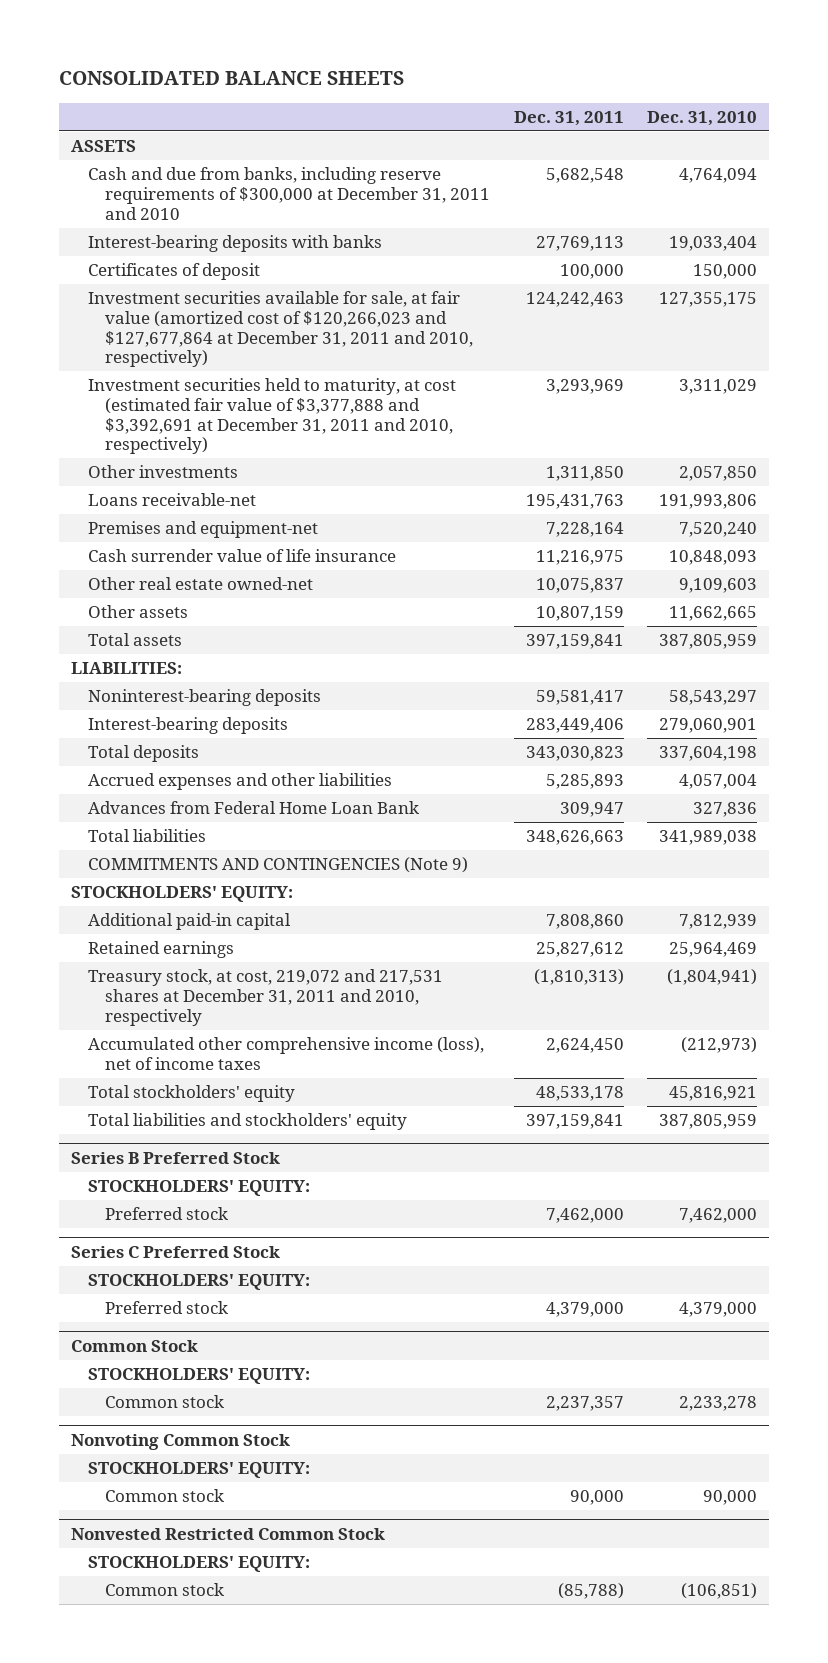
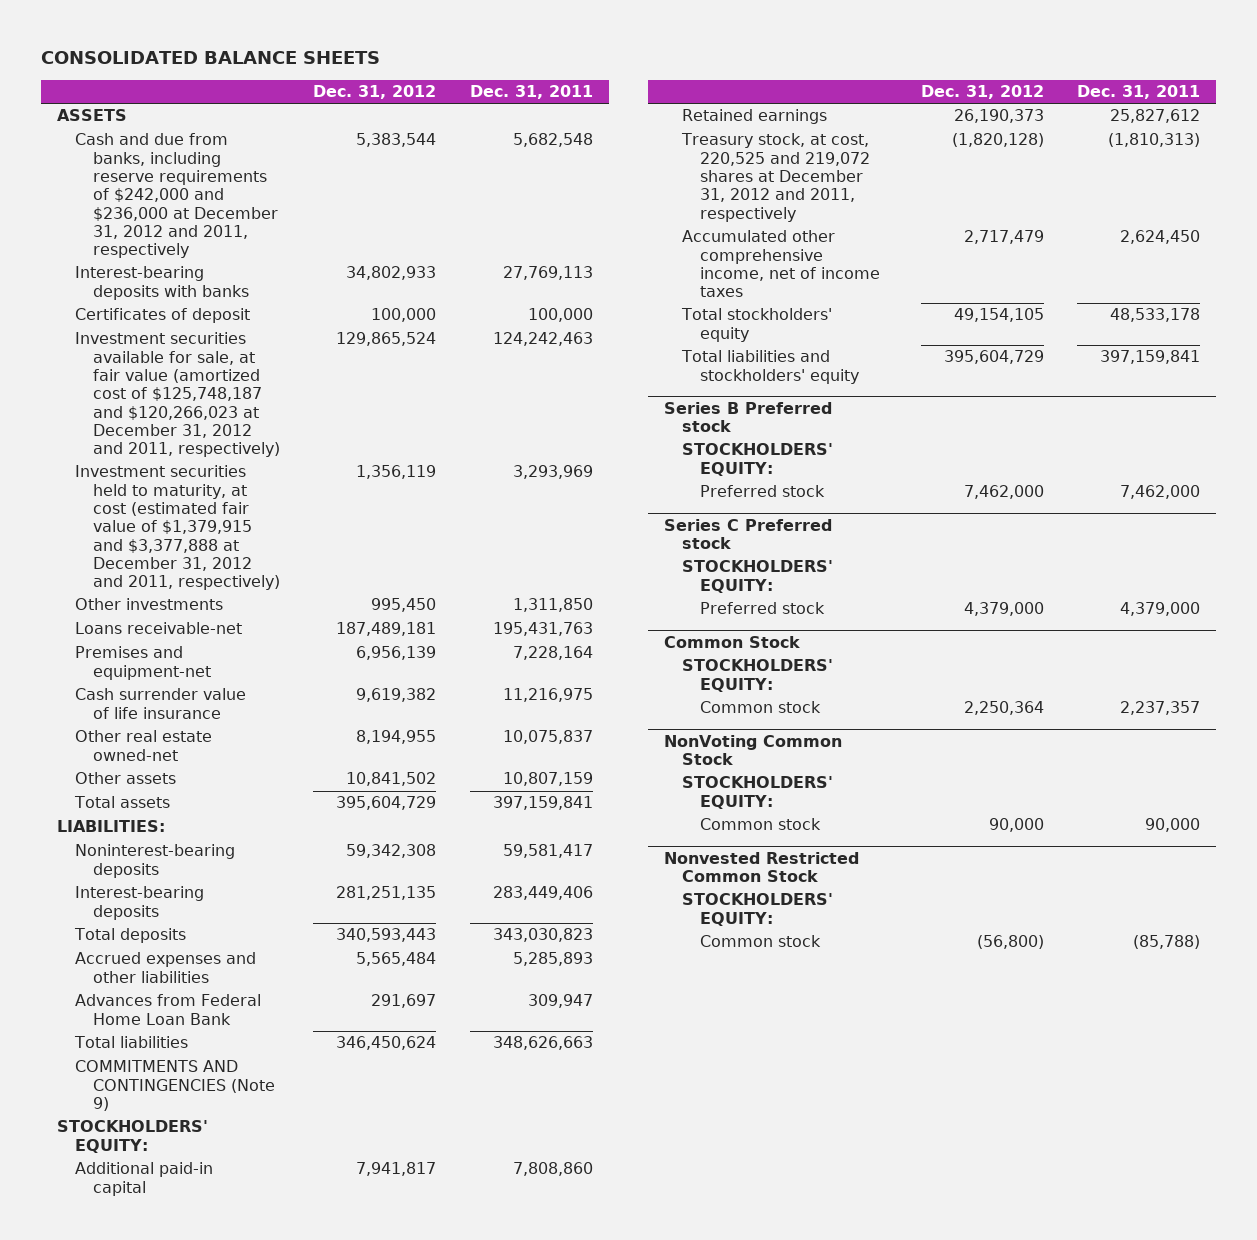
- | Dec. 31, 2011 | Dec. 31, 2010
+ | Dec. 31, 2012 | Dec. 31, 2011
- Cash and due from banks, including reserve requirements of $300,000 at December 31, 2011 and 2010 | 5,682,548 | 4,764,094
+ Cash and due from banks, including reserve requirements of $242,000 and $236,000 at December 31, 2012 and 2011, respectively | 5,383,544 | 5,682,548
- Investment securities available for sale, at fair value (amortized cost of $120,266,023 and $127,677,864 at December 31, 2011 and 2010, respectively) | 124,242,463 | 127,355,175
- Investment securities held to maturity, at cost (estimated fair value of $3,377,888 and $3,392,691 at December 31, 2011 and 2010, respectively) | 3,293,969 | 3,311,029
+ Investment securities available for sale, at fair value (amortized cost of $125,748,187 and $120,266,023 at December 31, 2012 and 2011, respectively) | 129,865,524 | 124,242,463
+ Investment securities held to maturity, at cost (estimated fair value of $1,379,915 and $3,377,888 at December 31, 2012 and 2011, respectively) | 1,356,119 | 3,293,969
- Treasury stock, at cost, 219,072 and 217,531 shares at December 31, 2011 and 2010, respectively | (1,810,313) | (1,804,941)
- Accumulated other comprehensive income (loss), net of income taxes | 2,624,450 | (212,973)
+ Treasury stock, at cost, 220,525 and 219,072 shares at December 31, 2012 and 2011, respectively | (1,820,128) | (1,810,313)
+ Accumulated other comprehensive income, net of income taxes | 2,717,479 | 2,624,450
- Series B Preferred Stock
+ Series B Preferred stock
- Series C Preferred Stock
+ Series C Preferred stock
- Nonvoting Common Stock
+ NonVoting Common Stock

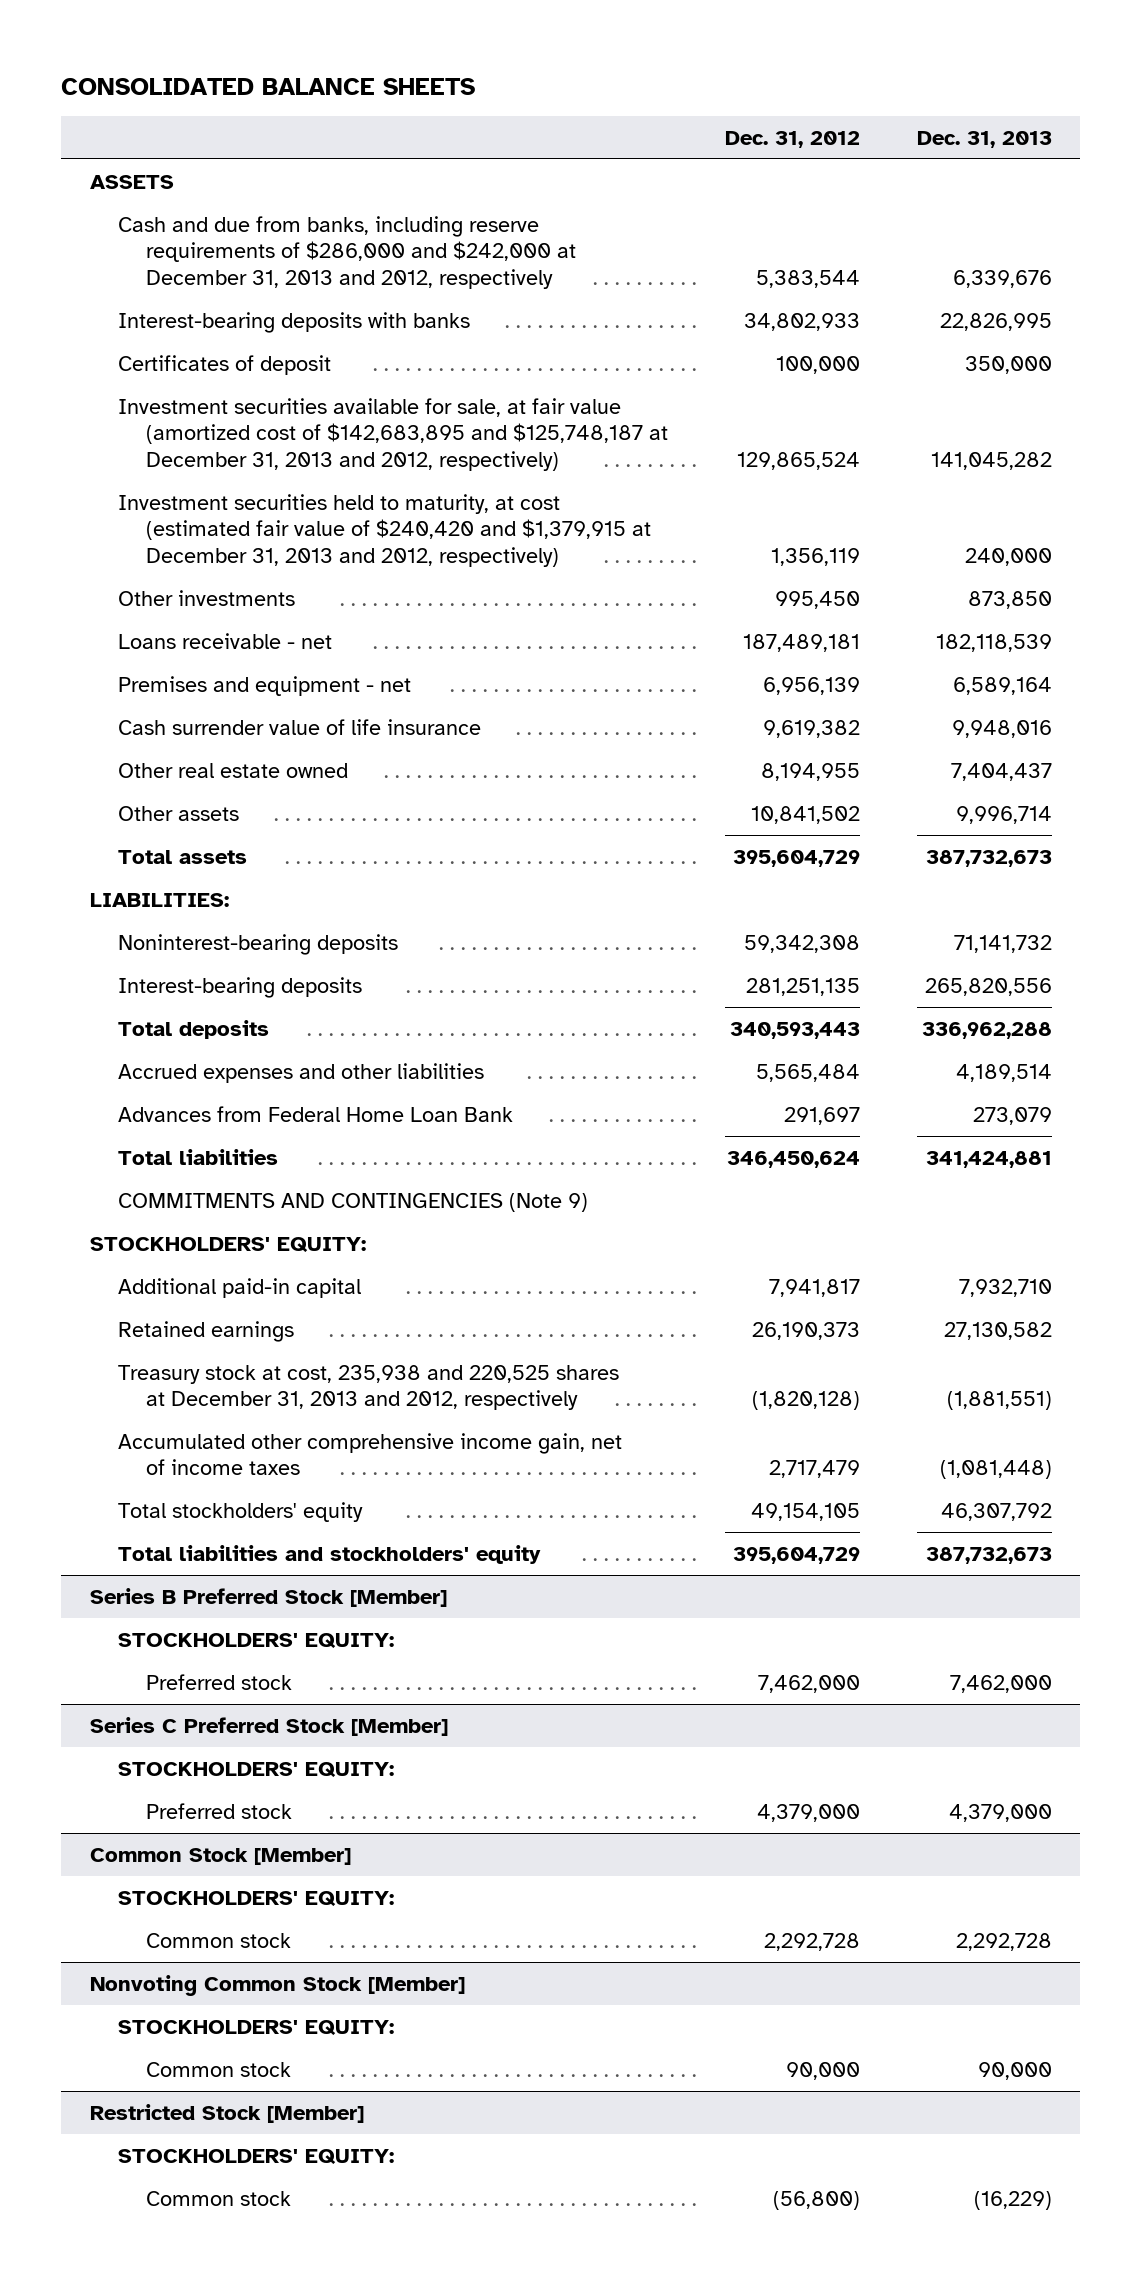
- | Dec. 31, 2012 | Dec. 31, 2011
+ | Dec. 31, 2012 | Dec. 31, 2013
- Cash and due from banks, including reserve requirements of $242,000 and $236,000 at December 31, 2012 and 2011, respectively | 5,383,544 | 5,682,548
+ Cash and due from banks, including reserve requirements of $286,000 and $242,000 at December 31, 2013 and 2012, respectively | 5,383,544 | 6,339,676
- Investment securities available for sale, at fair value (amortized cost of $125,748,187 and $120,266,023 at December 31, 2012 and 2011, respectively) | 129,865,524 | 124,242,463
- Investment securities held to maturity, at cost (estimated fair value of $1,379,915 and $3,377,888 at December 31, 2012 and 2011, respectively) | 1,356,119 | 3,293,969
+ Investment securities available for sale, at fair value (amortized cost of $142,683,895 and $125,748,187 at December 31, 2013 and 2012, respectively) | 129,865,524 | 141,045,282
+ Investment securities held to maturity, at cost (estimated fair value of $240,420 and $1,379,915 at December 31, 2013 and 2012, respectively) | 1,356,119 | 240,000
- Loans receivable-net | 187,489,181 | 195,431,763
- Premises and equipment-net | 6,956,139 | 7,228,164
+ Loans receivable - net | 187,489,181 | 182,118,539
+ Premises and equipment - net | 6,956,139 | 6,589,164
- Other real estate owned-net | 8,194,955 | 10,075,837
+ Other real estate owned | 8,194,955 | 7,404,437
- Treasury stock, at cost, 220,525 and 219,072 shares at December 31, 2012 and 2011, respectively | (1,820,128) | (1,810,313)
- Accumulated other comprehensive income, net of income taxes | 2,717,479 | 2,624,450
+ Treasury stock at cost, 235,938 and 220,525 shares at December 31, 2013 and 2012, respectively | (1,820,128) | (1,881,551)
+ Accumulated other comprehensive income gain, net of income taxes | 2,717,479 | (1,081,448)
- Series B Preferred stock
+ Series B Preferred Stock [Member]
- Series C Preferred stock
+ Series C Preferred Stock [Member]
- Common Stock
+ Common Stock [Member]
- Common stock | 2,250,364 | 2,237,357
- NonVoting Common Stock
+ Common stock | 2,292,728 | 2,292,728
+ Nonvoting Common Stock [Member]
- Nonvested Restricted Common Stock
+ Restricted Stock [Member]

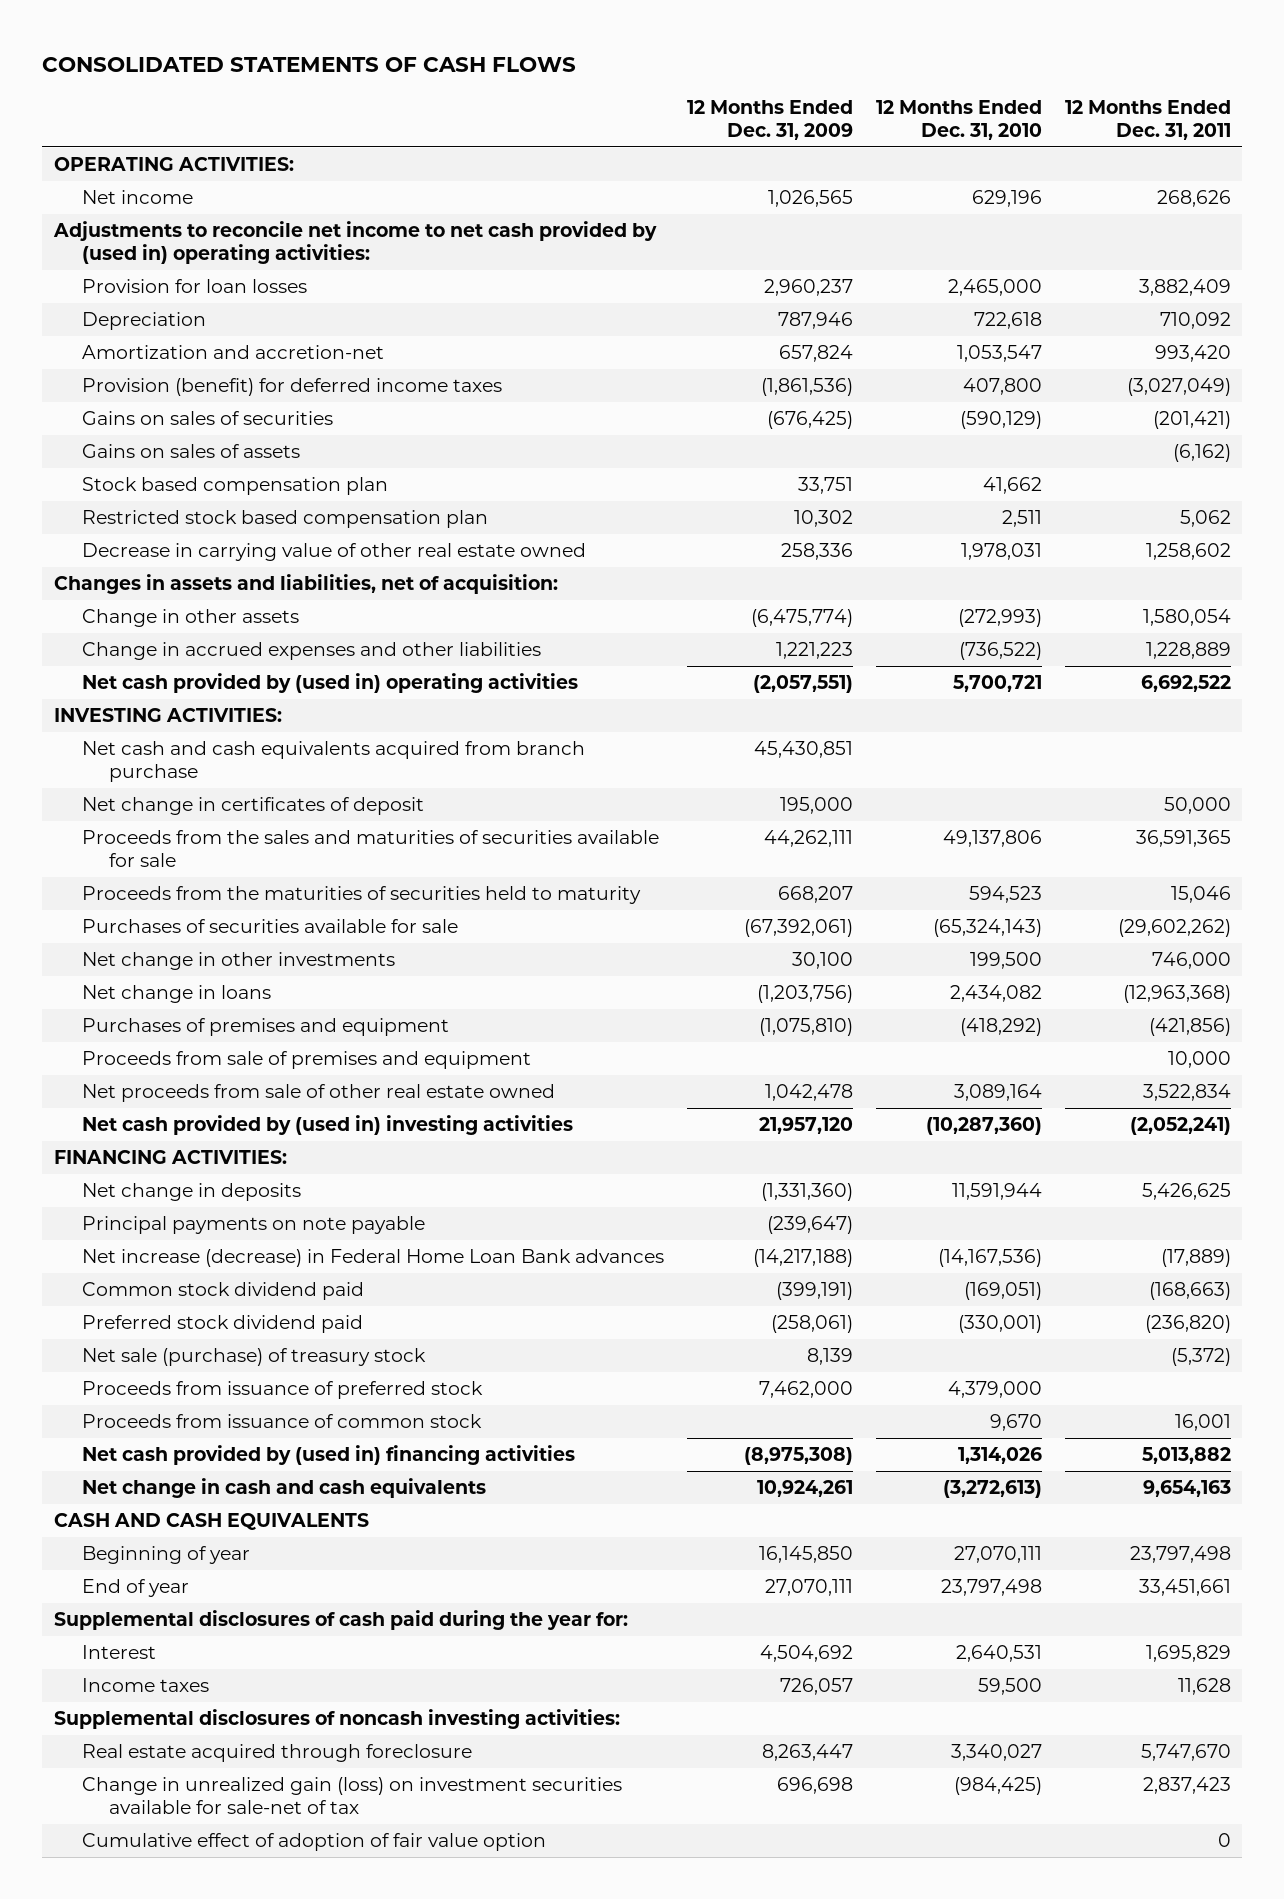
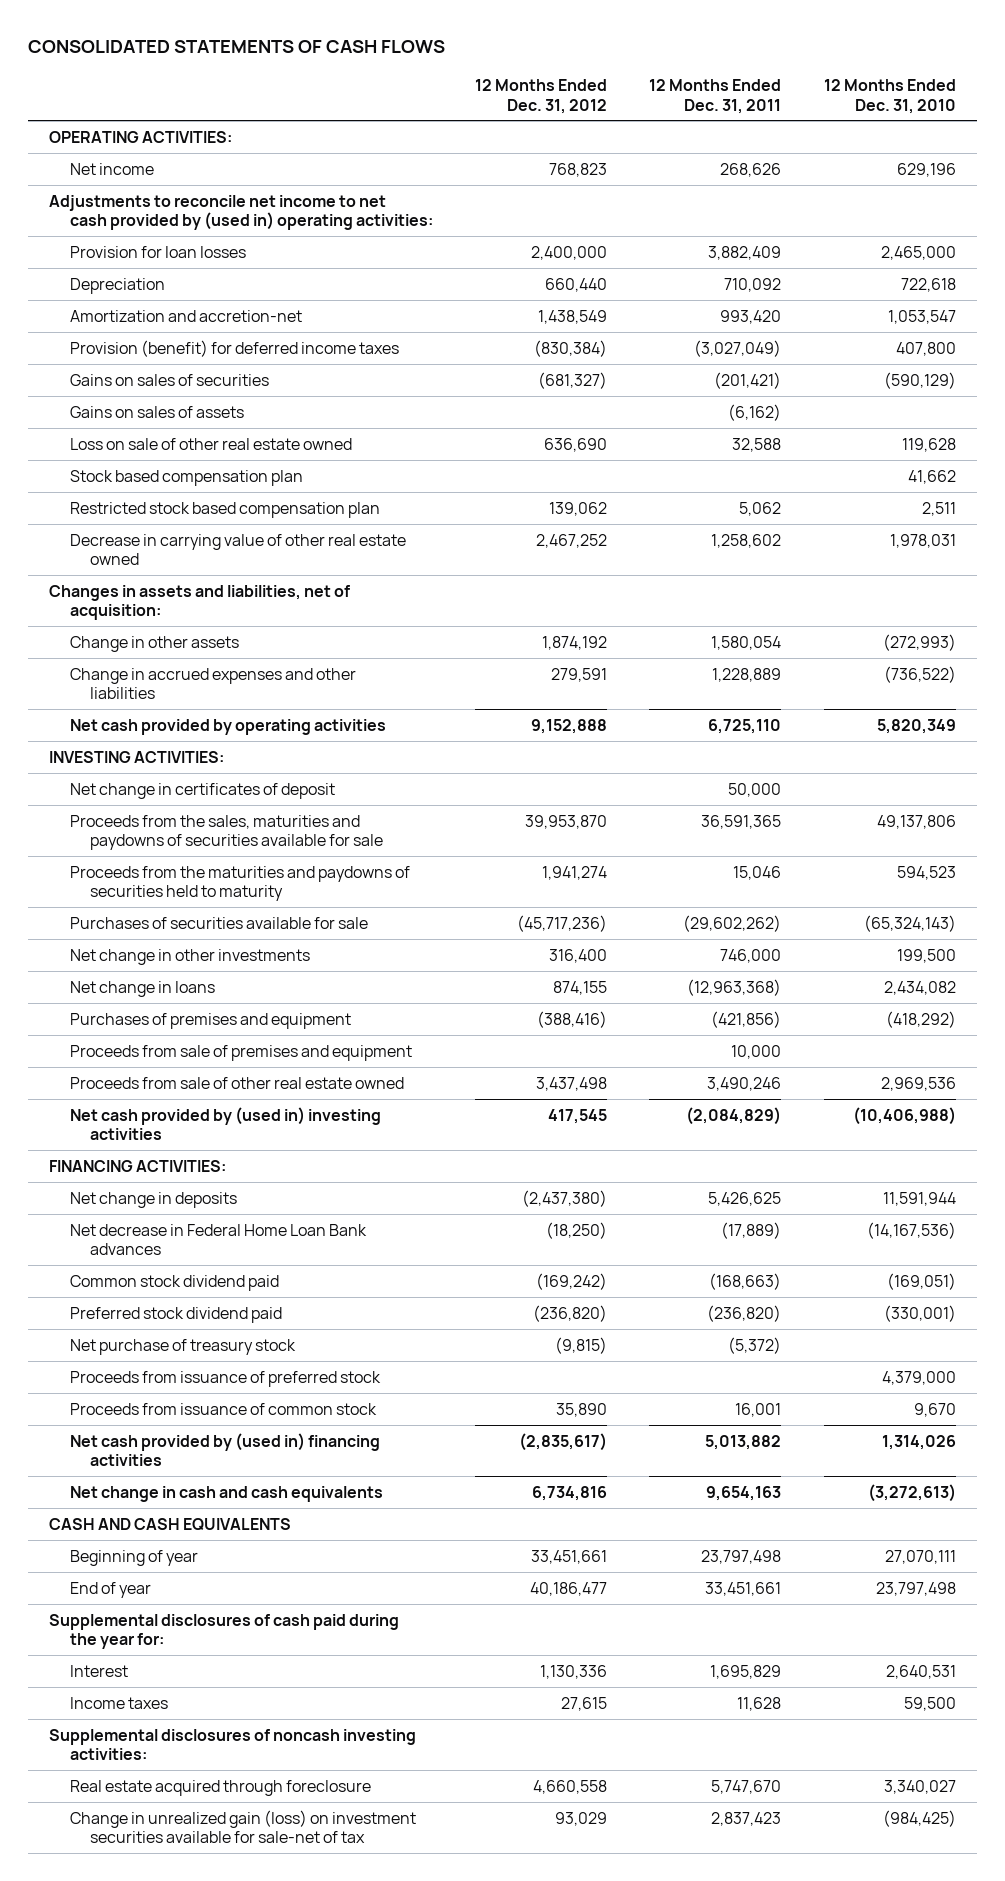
- | 12 Months Ended Dec. 31, 2009 | 12 Months Ended Dec. 31, 2010 | 12 Months Ended Dec. 31, 2011
+ | 12 Months Ended Dec. 31, 2012 | 12 Months Ended Dec. 31, 2011 | 12 Months Ended Dec. 31, 2010
+ Loss on sale of other real estate owned | 636,690 | 32,588 | 119,628
- Net cash provided by (used in) operating activities | (2,057,551) | 5,700,721 | 6,692,522
+ Net cash provided by operating activities | 9,152,888 | 6,725,110 | 5,820,349
- Net cash and cash equivalents acquired from branch purchase | 45,430,851 | |
- Proceeds from the sales and maturities of securities available for sale | 44,262,111 | 49,137,806 | 36,591,365
- Proceeds from the maturities of securities held to maturity | 668,207 | 594,523 | 15,046
+ Proceeds from the sales, maturities and paydowns of securities available for sale | 39,953,870 | 36,591,365 | 49,137,806
+ Proceeds from the maturities and paydowns of securities held to maturity | 1,941,274 | 15,046 | 594,523
- Net proceeds from sale of other real estate owned | 1,042,478 | 3,089,164 | 3,522,834
- Net cash provided by (used in) investing activities | 21,957,120 | (10,287,360) | (2,052,241)
+ Proceeds from sale of other real estate owned | 3,437,498 | 3,490,246 | 2,969,536
+ Net cash provided by (used in) investing activities | 417,545 | (2,084,829) | (10,406,988)
- Principal payments on note payable | (239,647) | |
- Net increase (decrease) in Federal Home Loan Bank advances | (14,217,188) | (14,167,536) | (17,889)
+ Net decrease in Federal Home Loan Bank advances | (18,250) | (17,889) | (14,167,536)
- Net sale (purchase) of treasury stock | 8,139 | | (5,372)
+ Net purchase of treasury stock | (9,815) | (5,372) |
- Cumulative effect of adoption of fair value option | | | 0

